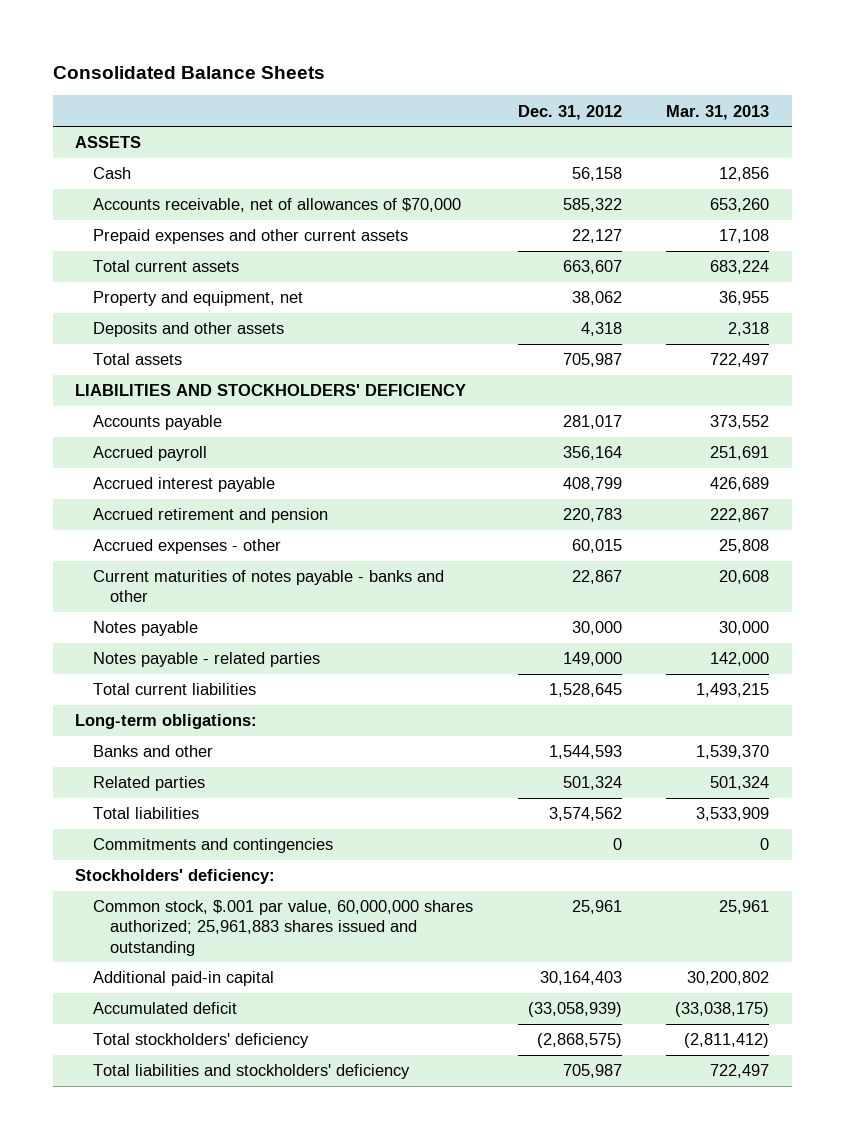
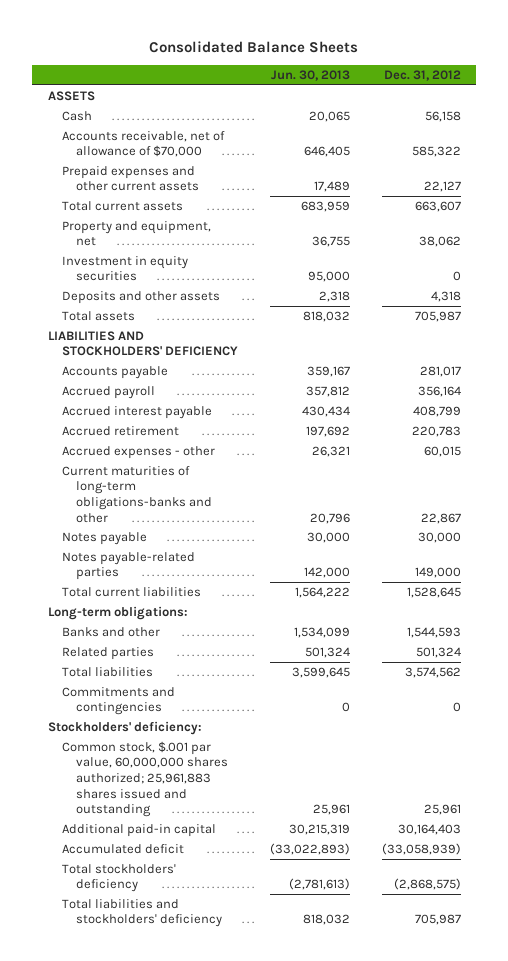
- | Dec. 31, 2012 | Mar. 31, 2013
+ | Jun. 30, 2013 | Dec. 31, 2012
- Accounts receivable, net of allowances of $70,000 | 585,322 | 653,260
+ Accounts receivable, net of allowance of $70,000 | 646,405 | 585,322
+ Investment in equity securities | 95,000 | 0
- Accrued retirement and pension | 220,783 | 222,867
+ Accrued retirement | 197,692 | 220,783
- Current maturities of notes payable - banks and other | 22,867 | 20,608
+ Current maturities of long-term obligations-banks and other | 20,796 | 22,867
- Notes payable - related parties | 149,000 | 142,000
+ Notes payable-related parties | 142,000 | 149,000

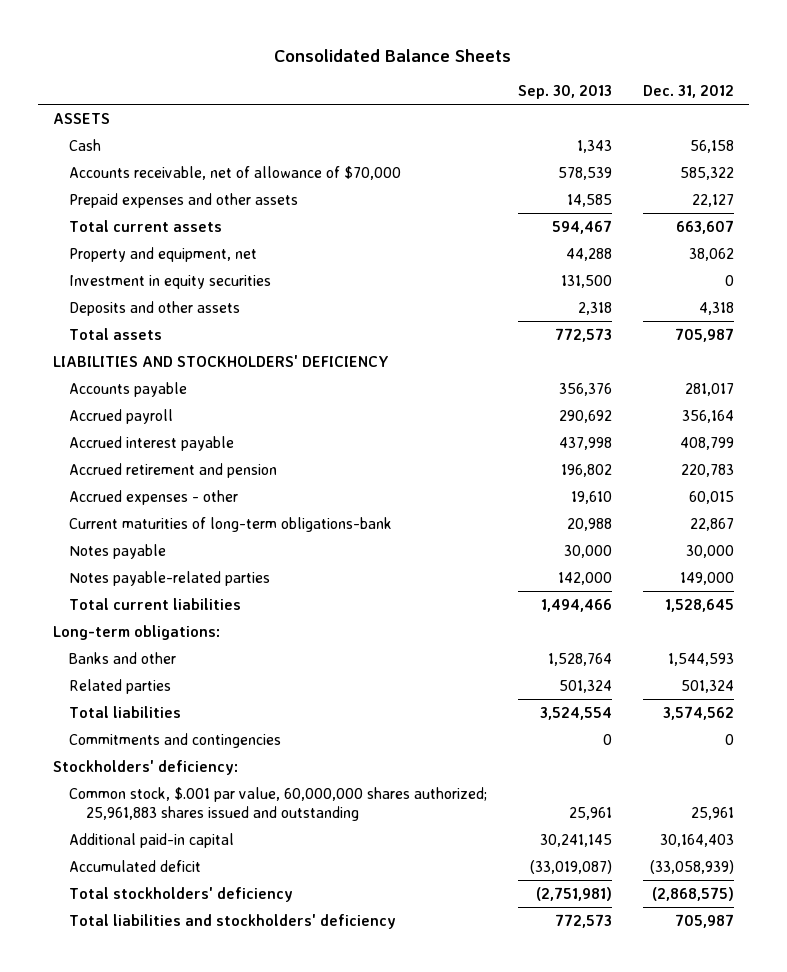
- | Jun. 30, 2013 | Dec. 31, 2012
+ | Sep. 30, 2013 | Dec. 31, 2012
- Prepaid expenses and other current assets | 17,489 | 22,127
+ Prepaid expenses and other assets | 14,585 | 22,127
- Accrued retirement | 197,692 | 220,783
+ Accrued retirement and pension | 196,802 | 220,783
- Current maturities of long-term obligations-banks and other | 20,796 | 22,867
+ Current maturities of long-term obligations-bank | 20,988 | 22,867

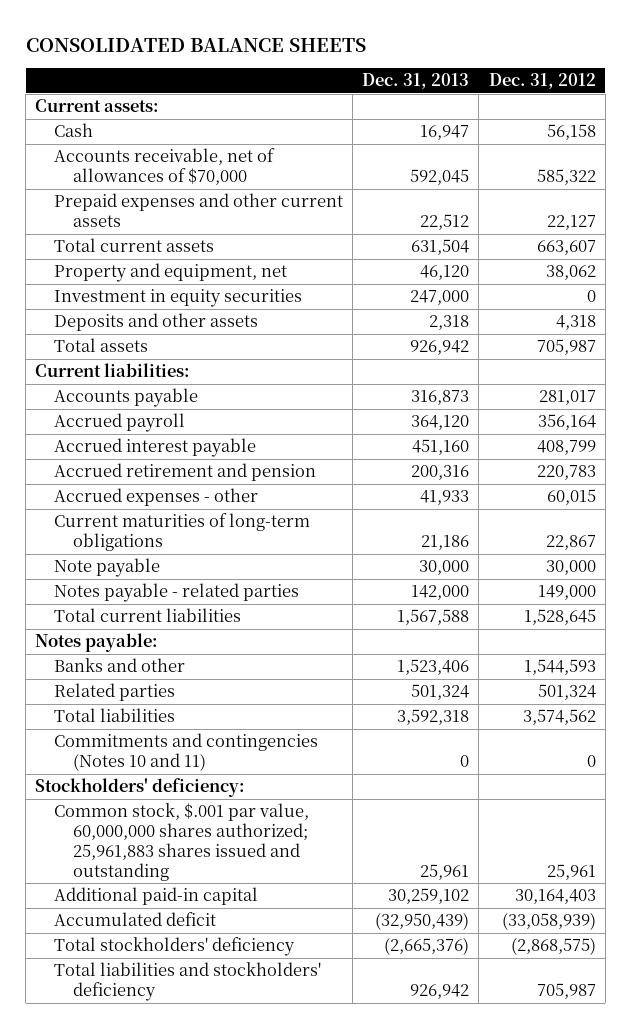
- Consolidated Balance Sheets
+ CONSOLIDATED BALANCE SHEETS
- | Sep. 30, 2013 | Dec. 31, 2012
+ | Dec. 31, 2013 | Dec. 31, 2012
- ASSETS
+ Current assets:
- Accounts receivable, net of allowance of $70,000 | 578,539 | 585,322
- Prepaid expenses and other assets | 14,585 | 22,127
+ Accounts receivable, net of allowances of $70,000 | 592,045 | 585,322
+ Prepaid expenses and other current assets | 22,512 | 22,127
- LIABILITIES AND STOCKHOLDERS' DEFICIENCY
+ Current liabilities:
- Current maturities of long-term obligations-bank | 20,988 | 22,867
- Notes payable | 30,000 | 30,000
- Notes payable-related parties | 142,000 | 149,000
+ Current maturities of long-term obligations | 21,186 | 22,867
+ Note payable | 30,000 | 30,000
+ Notes payable - related parties | 142,000 | 149,000
- Long-term obligations:
+ Notes payable:
- Commitments and contingencies | 0 | 0
+ Commitments and contingencies (Notes 10 and 11) | 0 | 0

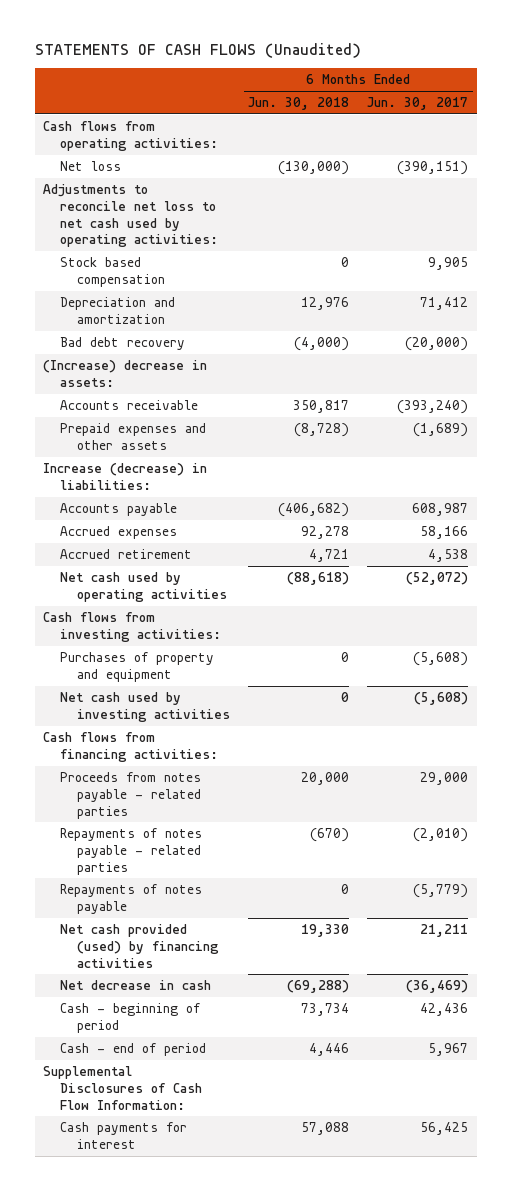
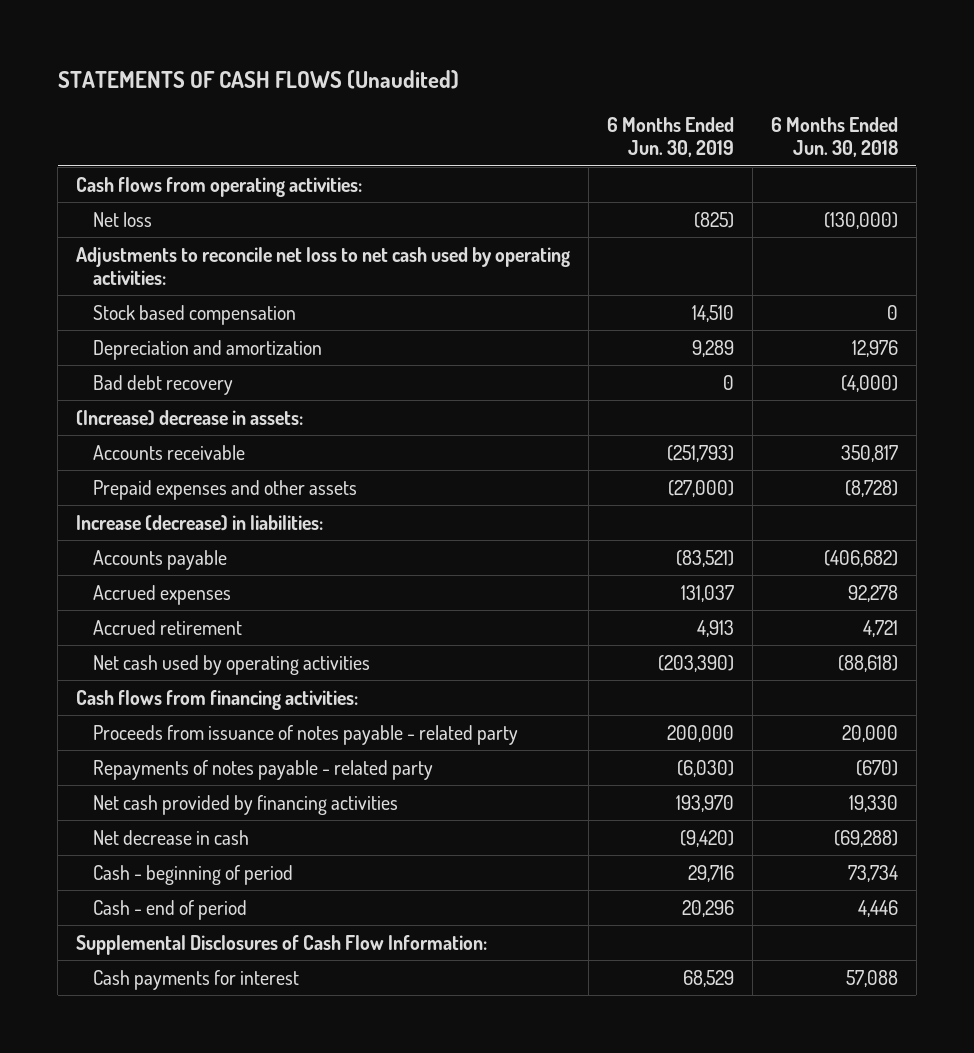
- | 6 Months Ended Jun. 30, 2018 | 6 Months Ended Jun. 30, 2017
+ | 6 Months Ended Jun. 30, 2019 | 6 Months Ended Jun. 30, 2018
- Cash flows from investing activities:
- Purchases of property and equipment | 0 | (5,608)
- Net cash used by investing activities | 0 | (5,608)
- Proceeds from notes payable - related parties | 20,000 | 29,000
- Repayments of notes payable - related parties | (670) | (2,010)
- Repayments of notes payable | 0 | (5,779)
- Net cash provided (used) by financing activities | 19,330 | 21,211
+ Proceeds from issuance of notes payable - related party | 200,000 | 20,000
+ Repayments of notes payable - related party | (6,030) | (670)
+ Net cash provided by financing activities | 193,970 | 19,330

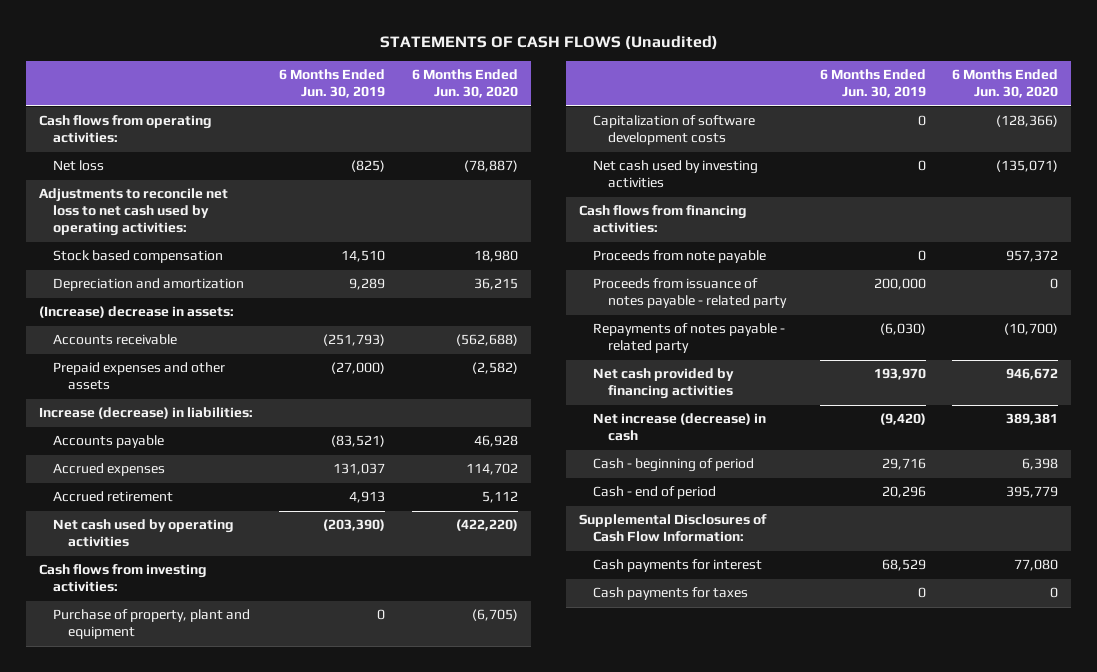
- | 6 Months Ended Jun. 30, 2019 | 6 Months Ended Jun. 30, 2018
+ | 6 Months Ended Jun. 30, 2019 | 6 Months Ended Jun. 30, 2020
- Bad debt recovery | 0 | (4,000)
+ Cash flows from investing activities:
+ Purchase of property, plant and equipment | 0 | (6,705)
+ Capitalization of software development costs | 0 | (128,366)
+ Net cash used by investing activities | 0 | (135,071)
+ Proceeds from note payable | 0 | 957,372
- Net decrease in cash | (9,420) | (69,288)
+ Net increase (decrease) in cash | (9,420) | 389,381
+ Cash payments for taxes | 0 | 0

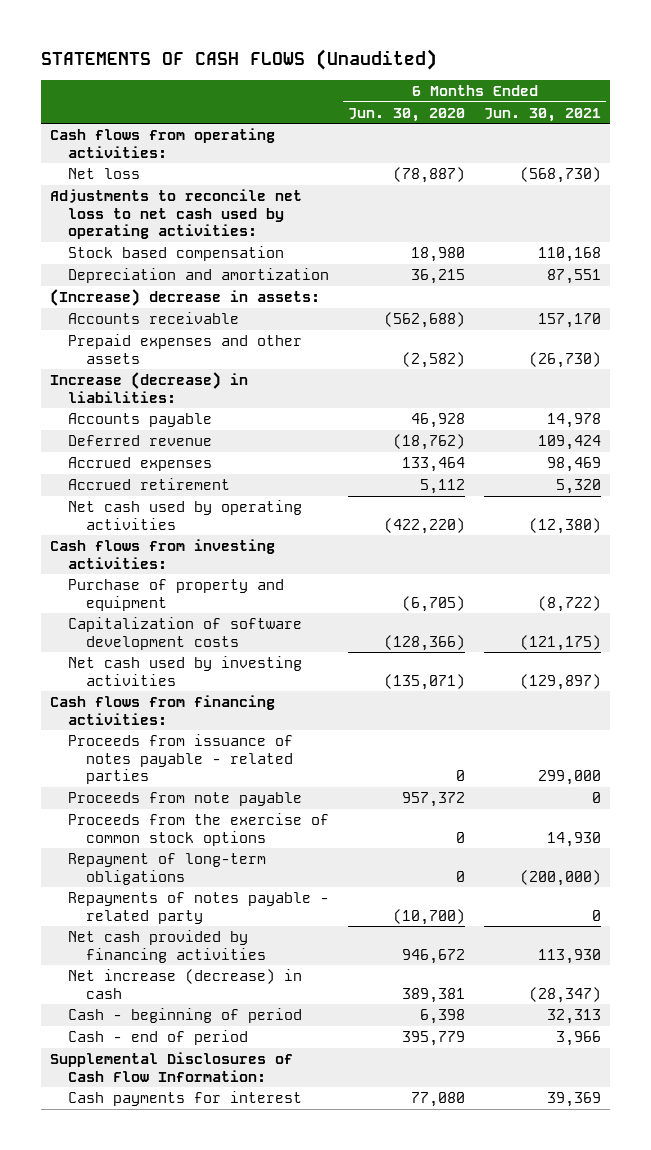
- | 6 Months Ended Jun. 30, 2019 | 6 Months Ended Jun. 30, 2020
+ | 6 Months Ended Jun. 30, 2020 | 6 Months Ended Jun. 30, 2021
- Accrued expenses | 131,037 | 114,702
+ Deferred revenue | (18,762) | 109,424
+ Accrued expenses | 133,464 | 98,469
- Purchase of property, plant and equipment | 0 | (6,705)
+ Purchase of property and equipment | (6,705) | (8,722)
+ Proceeds from issuance of notes payable - related parties | 0 | 299,000
- Proceeds from issuance of notes payable - related party | 200,000 | 0
+ Proceeds from the exercise of common stock options | 0 | 14,930
+ Repayment of long-term obligations | 0 | (200,000)
- Cash payments for taxes | 0 | 0

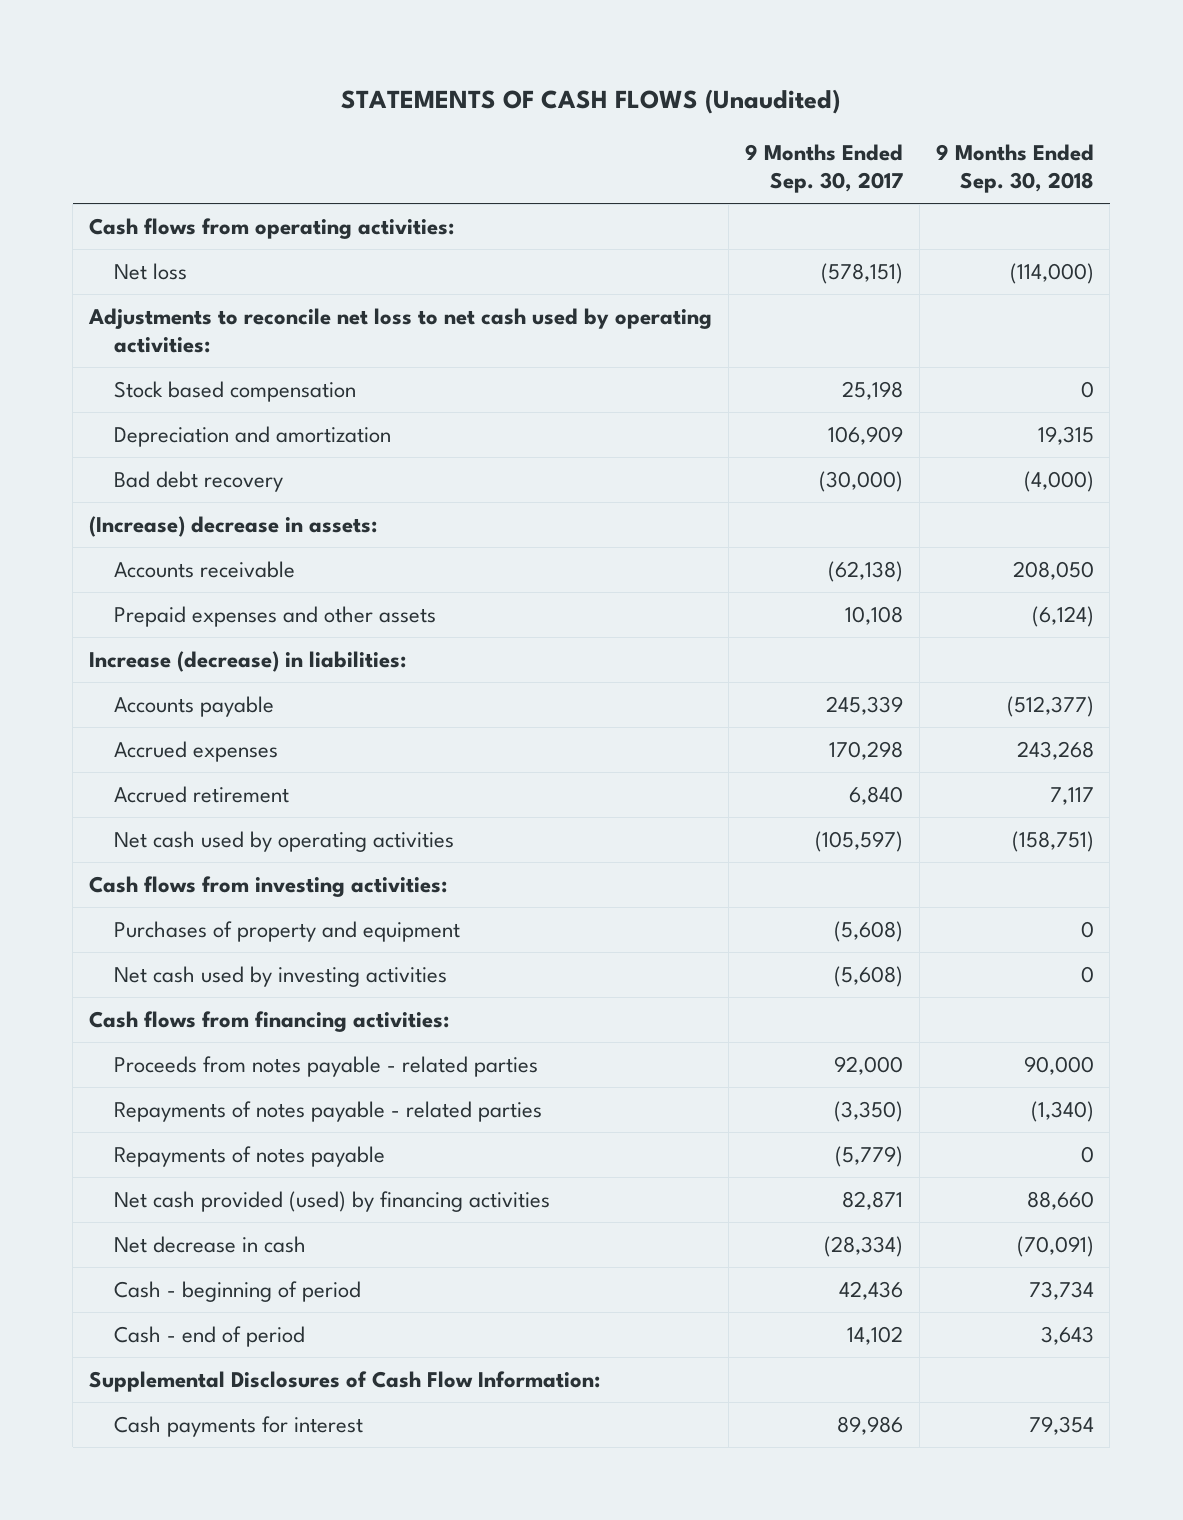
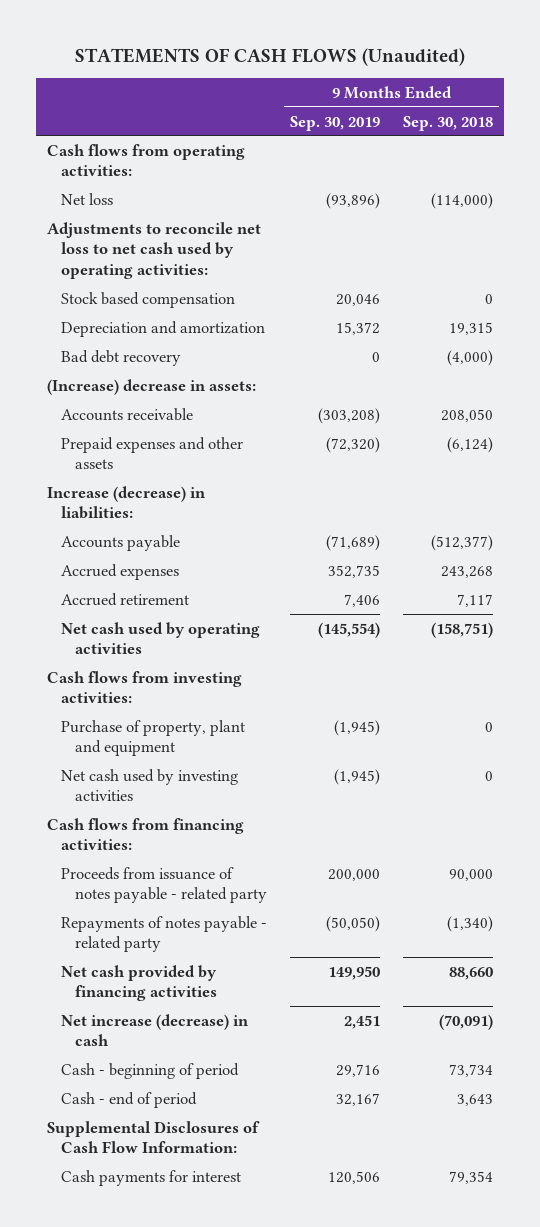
- | 9 Months Ended Sep. 30, 2017 | 9 Months Ended Sep. 30, 2018
+ | 9 Months Ended Sep. 30, 2019 | 9 Months Ended Sep. 30, 2018
- Purchases of property and equipment | (5,608) | 0
+ Purchase of property, plant and equipment | (1,945) | 0
- Proceeds from notes payable - related parties | 92,000 | 90,000
- Repayments of notes payable - related parties | (3,350) | (1,340)
- Repayments of notes payable | (5,779) | 0
- Net cash provided (used) by financing activities | 82,871 | 88,660
- Net decrease in cash | (28,334) | (70,091)
+ Proceeds from issuance of notes payable - related party | 200,000 | 90,000
+ Repayments of notes payable - related party | (50,050) | (1,340)
+ Net cash provided by financing activities | 149,950 | 88,660
+ Net increase (decrease) in cash | 2,451 | (70,091)

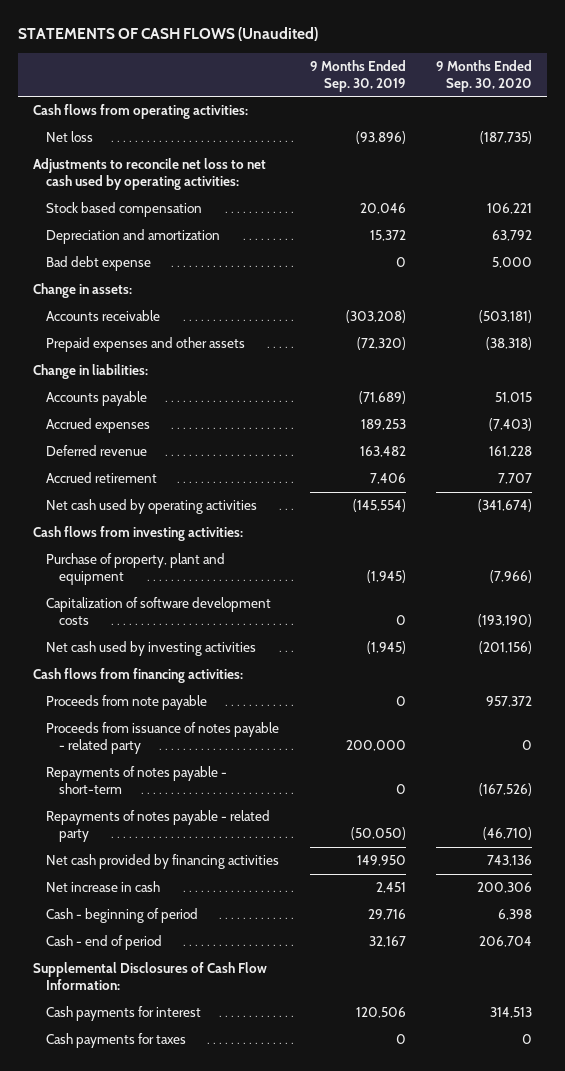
- | 9 Months Ended Sep. 30, 2019 | 9 Months Ended Sep. 30, 2018
+ | 9 Months Ended Sep. 30, 2019 | 9 Months Ended Sep. 30, 2020
- Bad debt recovery | 0 | (4,000)
- (Increase) decrease in assets:
+ Bad debt expense | 0 | 5,000
+ Change in assets:
- Increase (decrease) in liabilities:
+ Change in liabilities:
- Accrued expenses | 352,735 | 243,268
+ Accrued expenses | 189,253 | (7,403)
+ Deferred revenue | 163,482 | 161,228
+ Capitalization of software development costs | 0 | (193,190)
+ Proceeds from note payable | 0 | 957,372
+ Repayments of notes payable - short-term | 0 | (167,526)
- Net increase (decrease) in cash | 2,451 | (70,091)
+ Net increase in cash | 2,451 | 200,306
+ Cash payments for taxes | 0 | 0

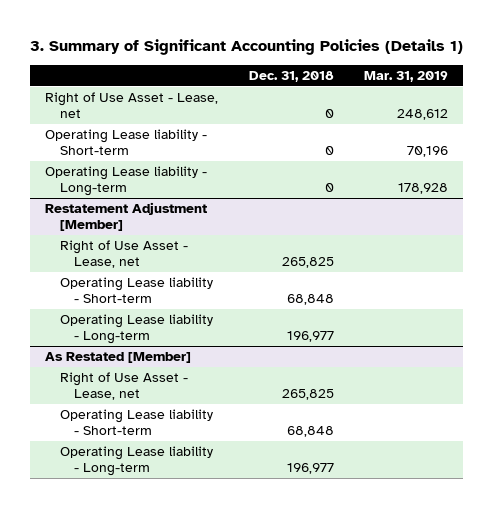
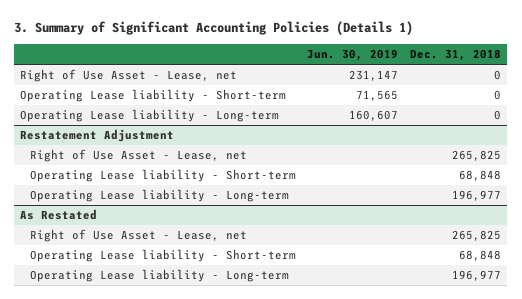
- | Dec. 31, 2018 | Mar. 31, 2019
+ | Jun. 30, 2019 | Dec. 31, 2018
- Restatement Adjustment [Member]
+ Restatement Adjustment
- As Restated [Member]
+ As Restated

